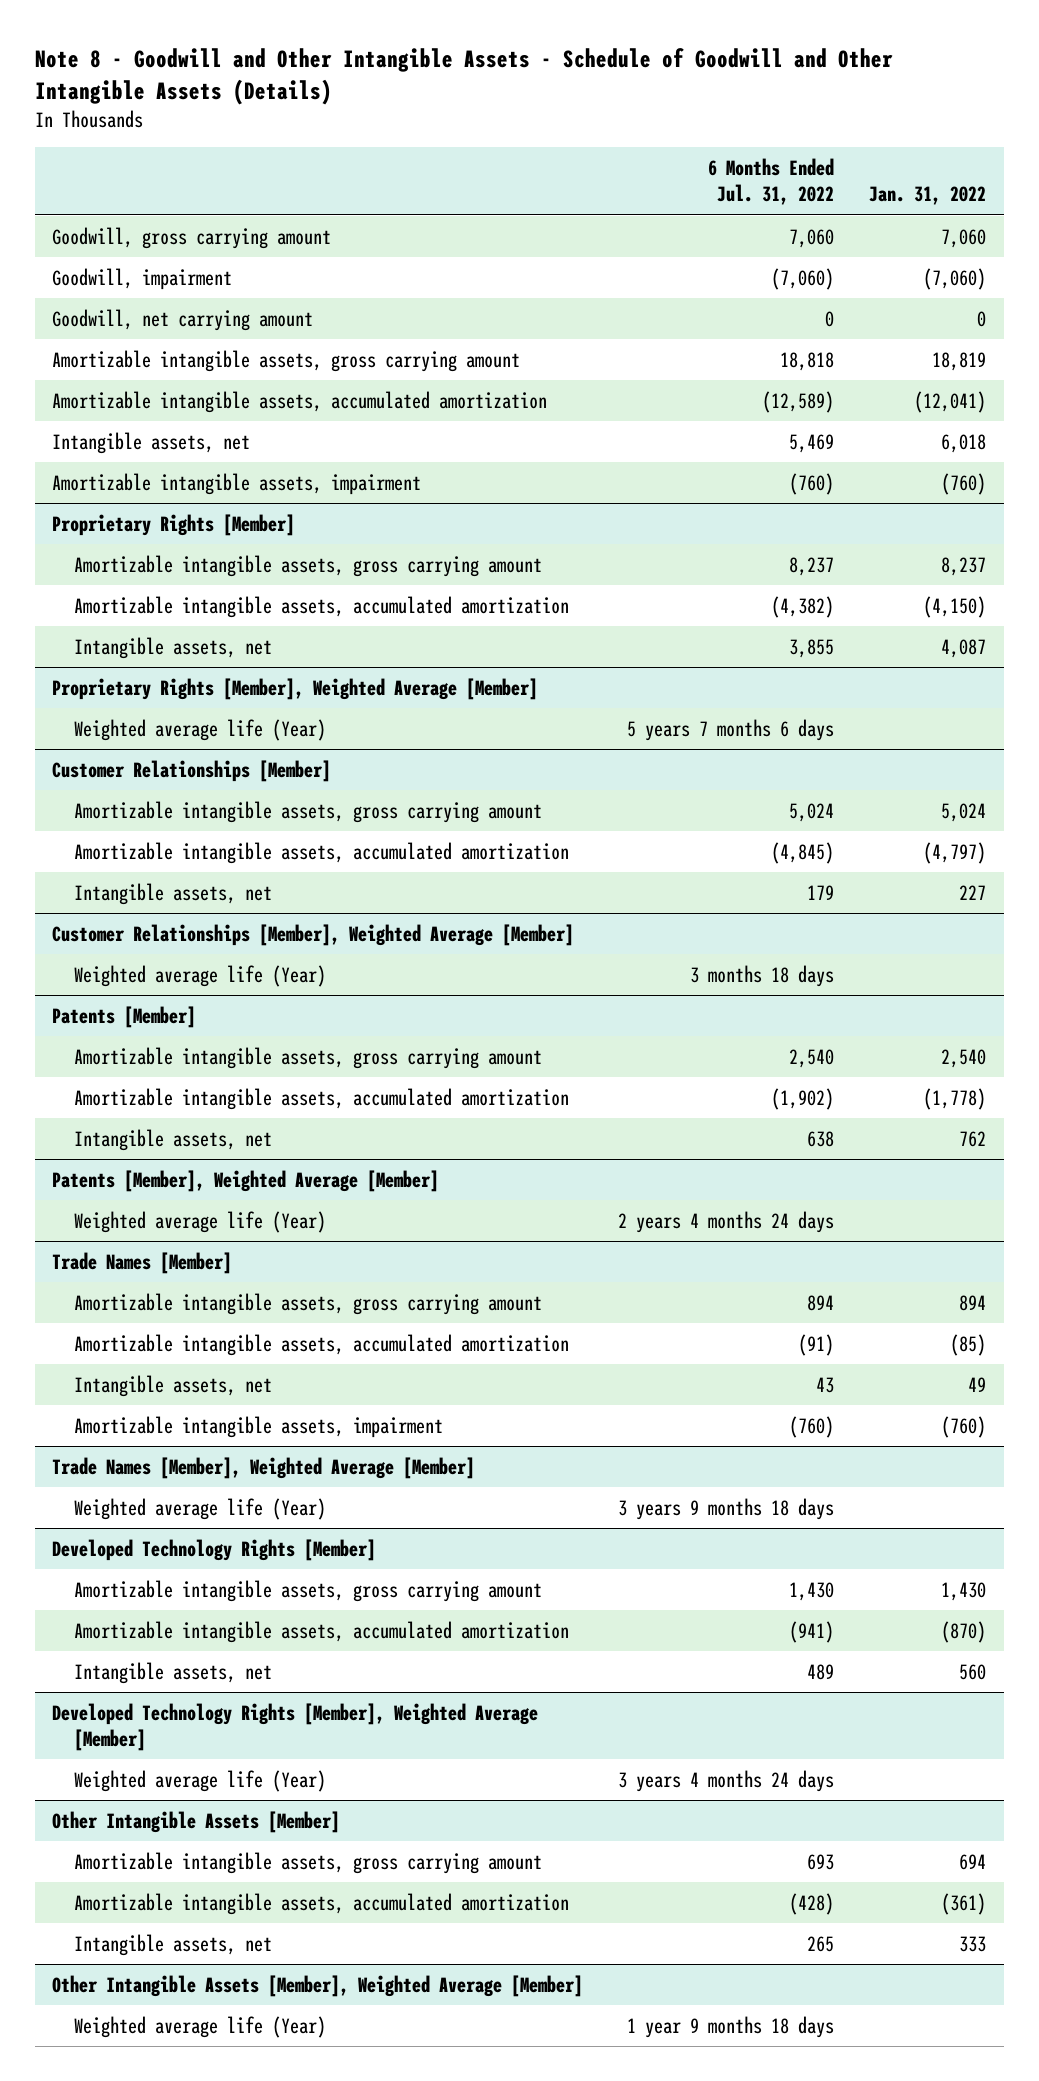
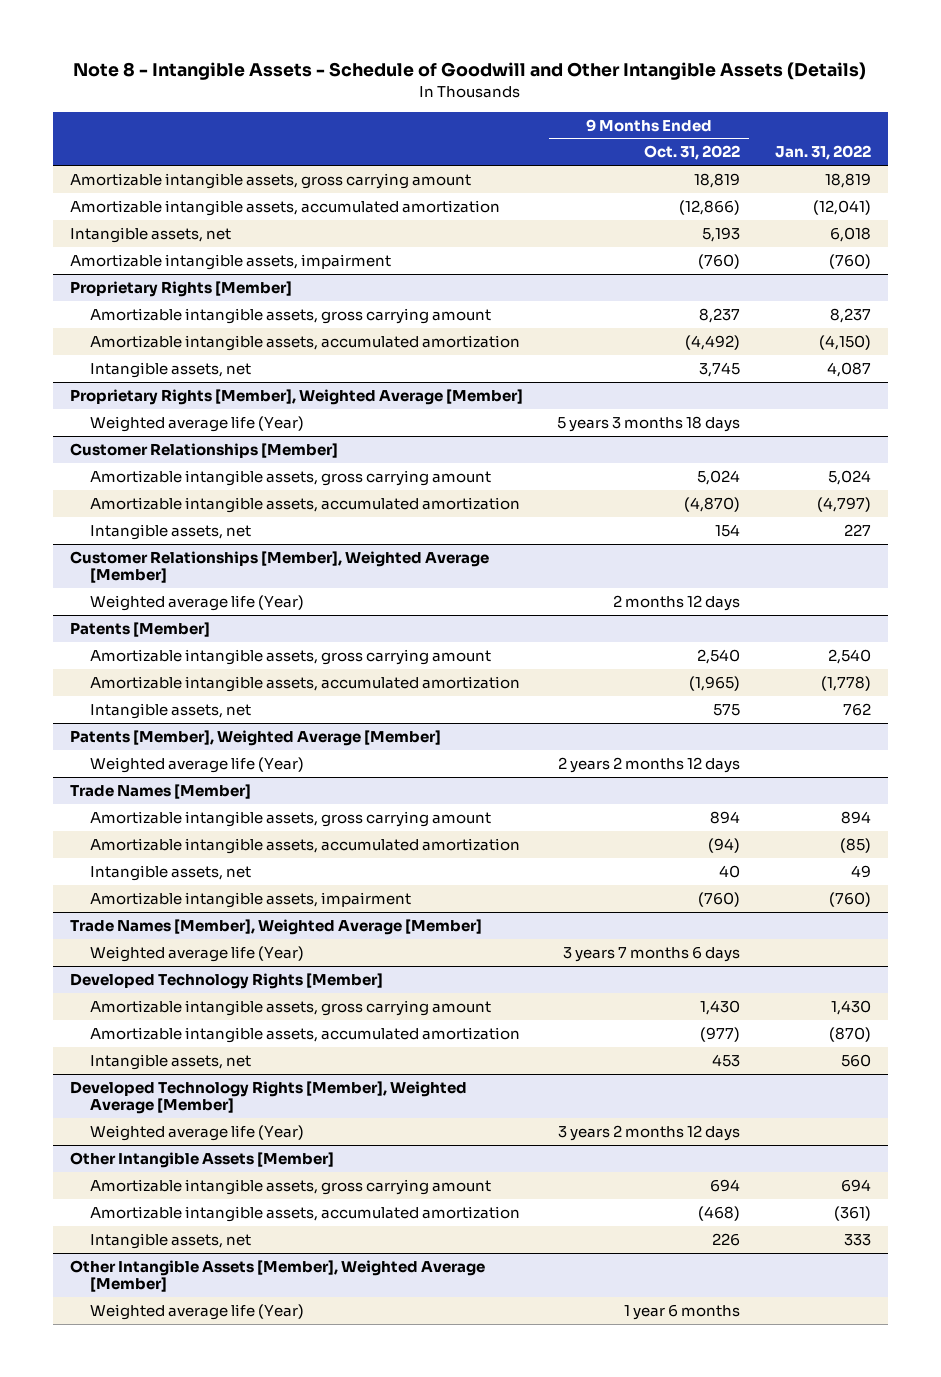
- Note 8 - Goodwill and Other Intangible Assets - Schedule of Goodwill and Other Intangible Assets (Details)
+ Note 8 - Intangible Assets - Schedule of Goodwill and Other Intangible Assets (Details)
- | 6 Months Ended Jul. 31, 2022 | Jan. 31, 2022
+ | 9 Months Ended Oct. 31, 2022 | Jan. 31, 2022
- Goodwill, gross carrying amount | 7,060 | 7,060
- Goodwill, impairment | (7,060) | (7,060)
- Goodwill, net carrying amount | 0 | 0

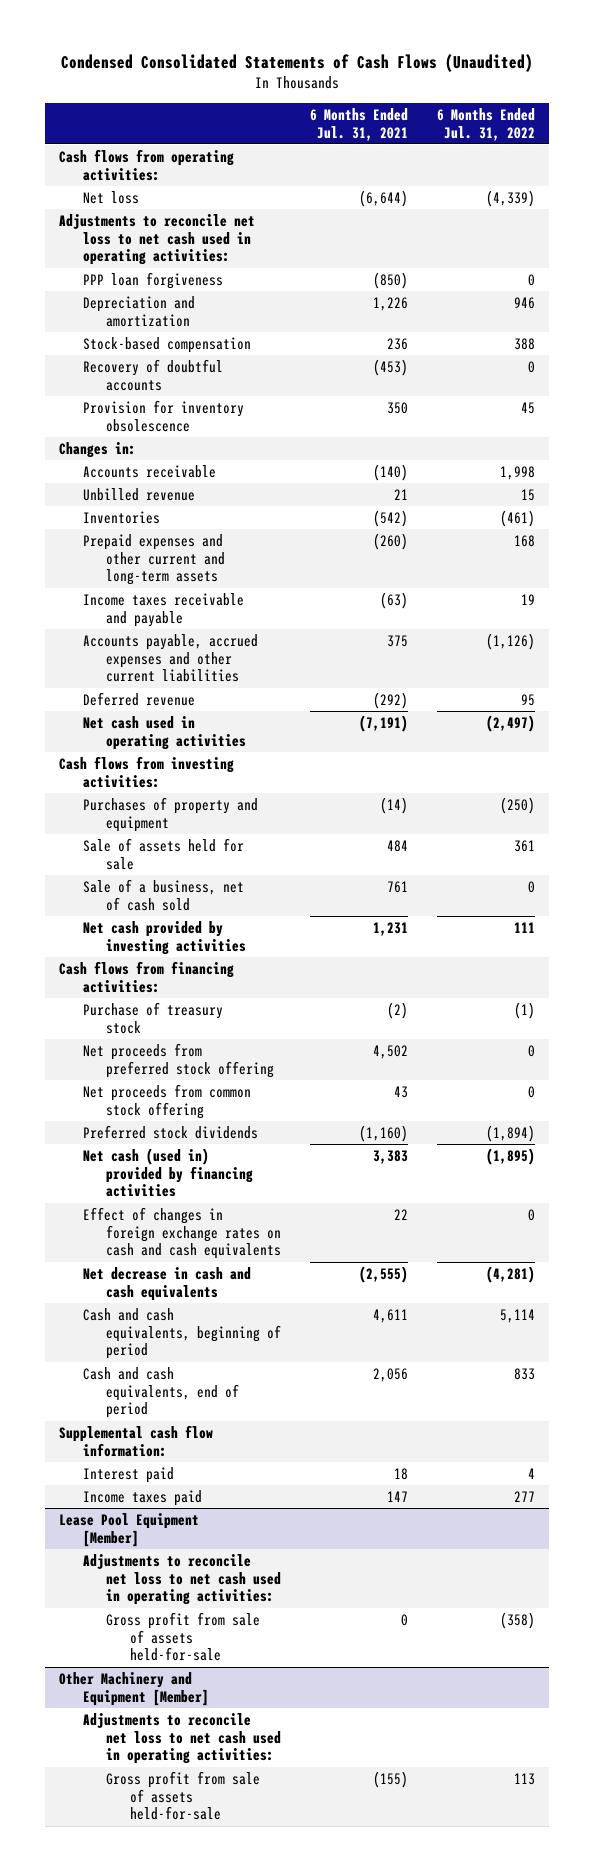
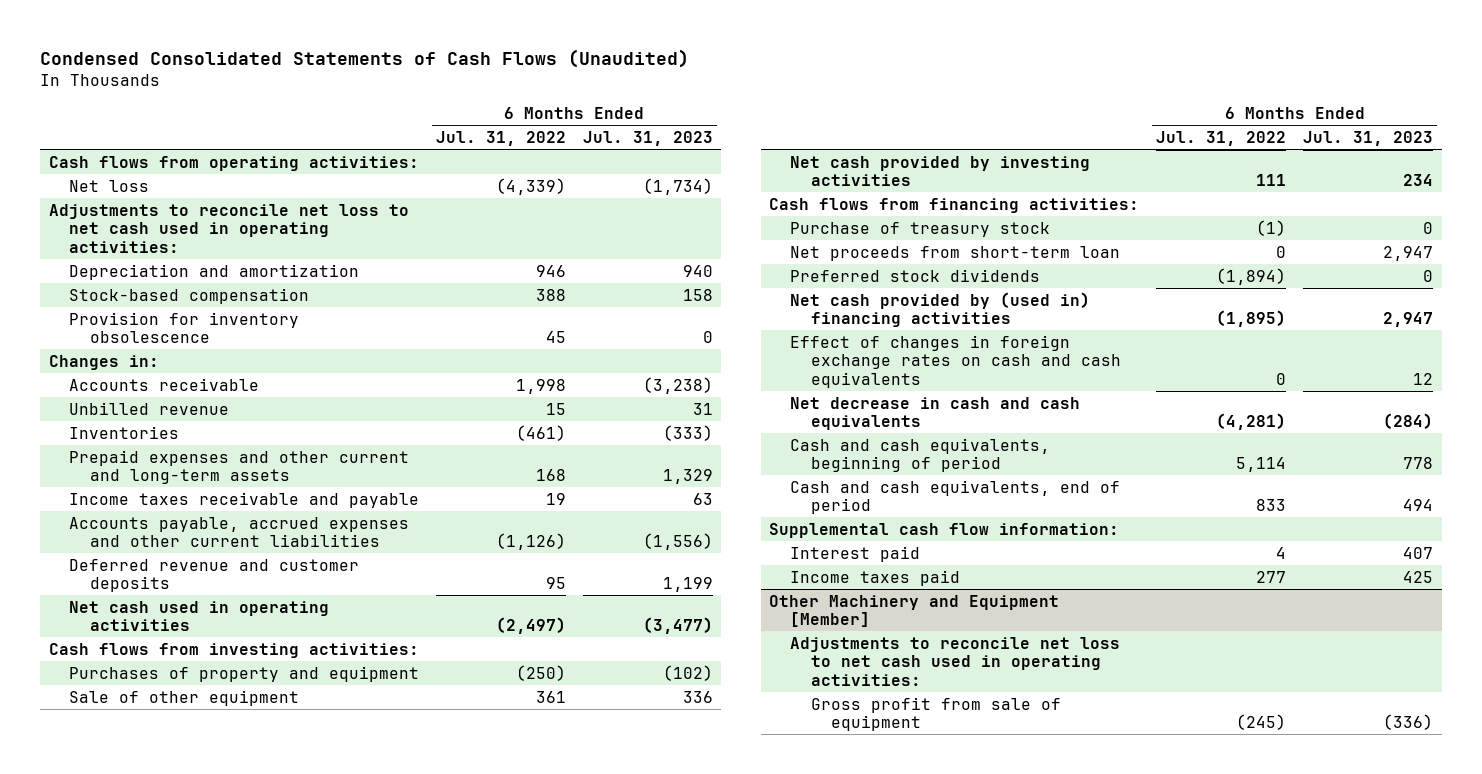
- | 6 Months Ended Jul. 31, 2021 | 6 Months Ended Jul. 31, 2022
+ | 6 Months Ended Jul. 31, 2022 | 6 Months Ended Jul. 31, 2023
- PPP loan forgiveness | (850) | 0
- Recovery of doubtful accounts | (453) | 0
- Deferred revenue | (292) | 95
+ Deferred revenue and customer deposits | 95 | 1,199
- Sale of assets held for sale | 484 | 361
- Sale of a business, net of cash sold | 761 | 0
+ Sale of other equipment | 361 | 336
- Net proceeds from preferred stock offering | 4,502 | 0
- Net proceeds from common stock offering | 43 | 0
+ Net proceeds from short-term loan | 0 | 2,947
- Net cash (used in) provided by financing activities | 3,383 | (1,895)
+ Net cash provided by (used in) financing activities | (1,895) | 2,947
- Lease Pool Equipment [Member]
- Adjustments to reconcile net loss to net cash used in operating activities:
- Gross profit from sale of assets held-for-sale | 0 | (358)
@ Other Machinery and Equipment [Member]
- Gross profit from sale of assets held-for-sale | (155) | 113
+ Gross profit from sale of equipment | (245) | (336)

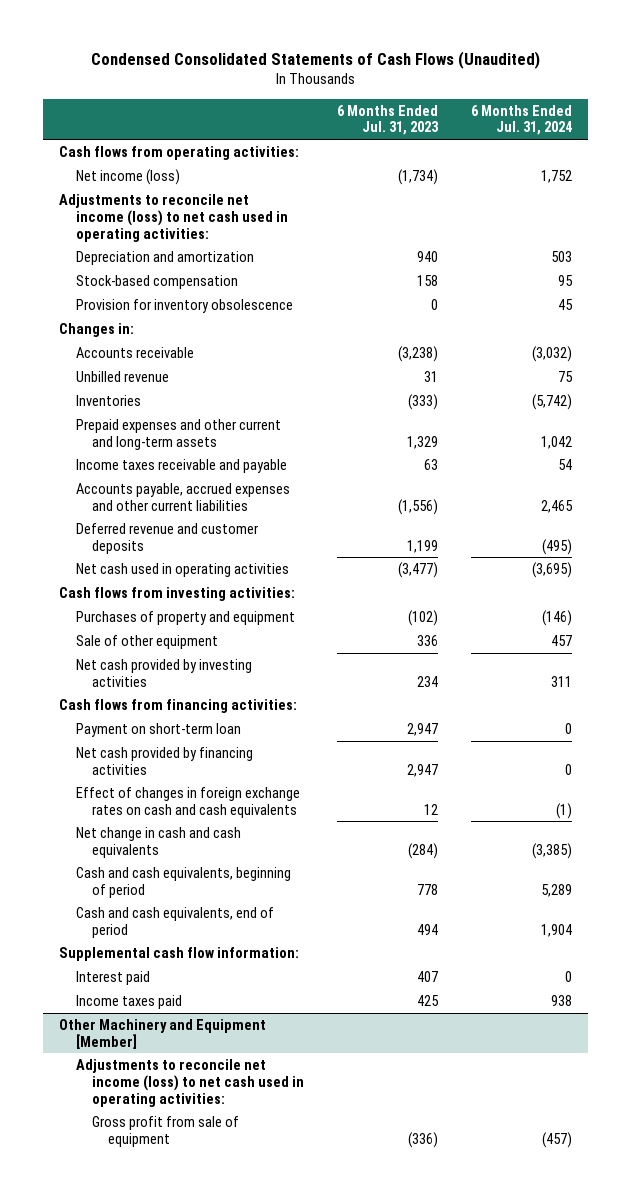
- | 6 Months Ended Jul. 31, 2022 | 6 Months Ended Jul. 31, 2023
+ | 6 Months Ended Jul. 31, 2023 | 6 Months Ended Jul. 31, 2024
- Net loss | (4,339) | (1,734)
- Adjustments to reconcile net loss to net cash used in operating activities:
+ Net income (loss) | (1,734) | 1,752
+ Adjustments to reconcile net income (loss) to net cash used in operating activities:
- Purchase of treasury stock | (1) | 0
- Net proceeds from short-term loan | 0 | 2,947
- Preferred stock dividends | (1,894) | 0
- Net cash provided by (used in) financing activities | (1,895) | 2,947
+ Payment on short-term loan | 2,947 | 0
+ Net cash provided by financing activities | 2,947 | 0
- Net decrease in cash and cash equivalents | (4,281) | (284)
+ Net change in cash and cash equivalents | (284) | (3,385)
@ Other Machinery and Equipment [Member]
- Adjustments to reconcile net loss to net cash used in operating activities:
+ Adjustments to reconcile net income (loss) to net cash used in operating activities:

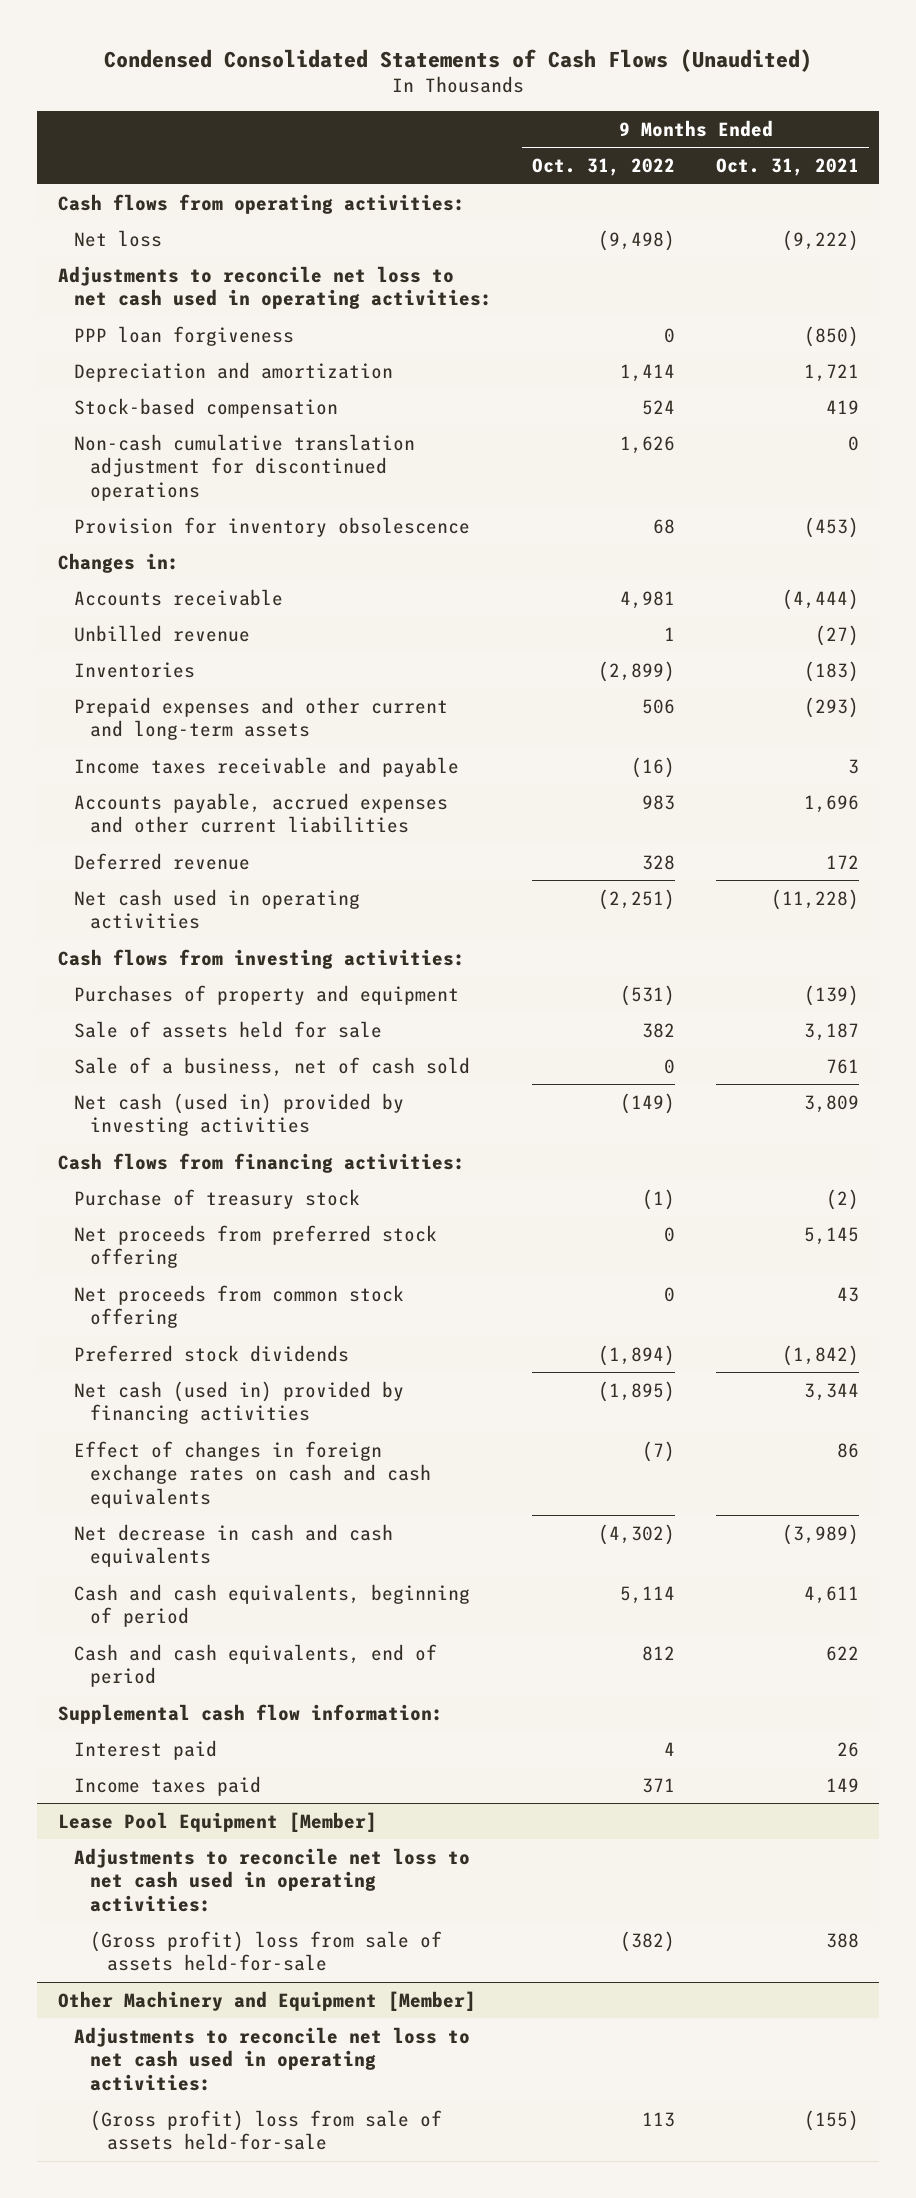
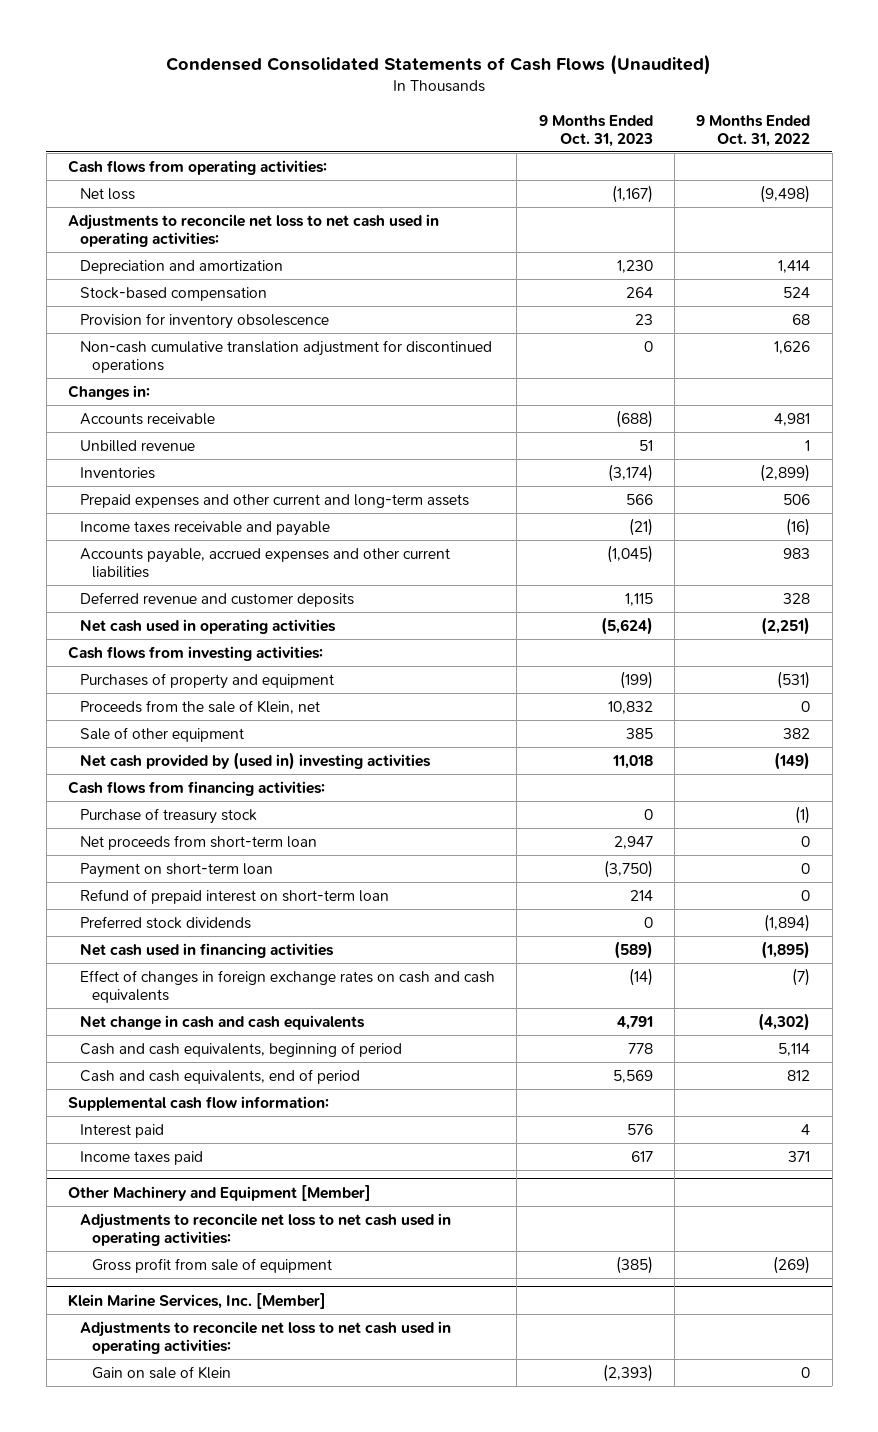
- | 9 Months Ended Oct. 31, 2022 | 9 Months Ended Oct. 31, 2021
+ | 9 Months Ended Oct. 31, 2023 | 9 Months Ended Oct. 31, 2022
- PPP loan forgiveness | 0 | (850)
moved down: Non-cash cumulative translation adjustment for discontinued operations | 0 | 1,626
- Deferred revenue | 328 | 172
+ Deferred revenue and customer deposits | 1,115 | 328
- Sale of assets held for sale | 382 | 3,187
- Sale of a business, net of cash sold | 0 | 761
- Net cash (used in) provided by investing activities | (149) | 3,809
+ Proceeds from the sale of Klein, net | 10,832 | 0
+ Sale of other equipment | 385 | 382
+ Net cash provided by (used in) investing activities | 11,018 | (149)
- Net proceeds from preferred stock offering | 0 | 5,145
- Net proceeds from common stock offering | 0 | 43
+ Net proceeds from short-term loan | 2,947 | 0
+ Payment on short-term loan | (3,750) | 0
+ Refund of prepaid interest on short-term loan | 214 | 0
- Net cash (used in) provided by financing activities | (1,895) | 3,344
+ Net cash used in financing activities | (589) | (1,895)
- Net decrease in cash and cash equivalents | (4,302) | (3,989)
+ Net change in cash and cash equivalents | 4,791 | (4,302)
- Lease Pool Equipment [Member]
- Adjustments to reconcile net loss to net cash used in operating activities:
- (Gross profit) loss from sale of assets held-for-sale | (382) | 388
@ Other Machinery and Equipment [Member]
- (Gross profit) loss from sale of assets held-for-sale | 113 | (155)
+ Gross profit from sale of equipment | (385) | (269)
+ Klein Marine Services, Inc. [Member]
+ Adjustments to reconcile net loss to net cash used in operating activities:
+ Gain on sale of Klein | (2,393) | 0

